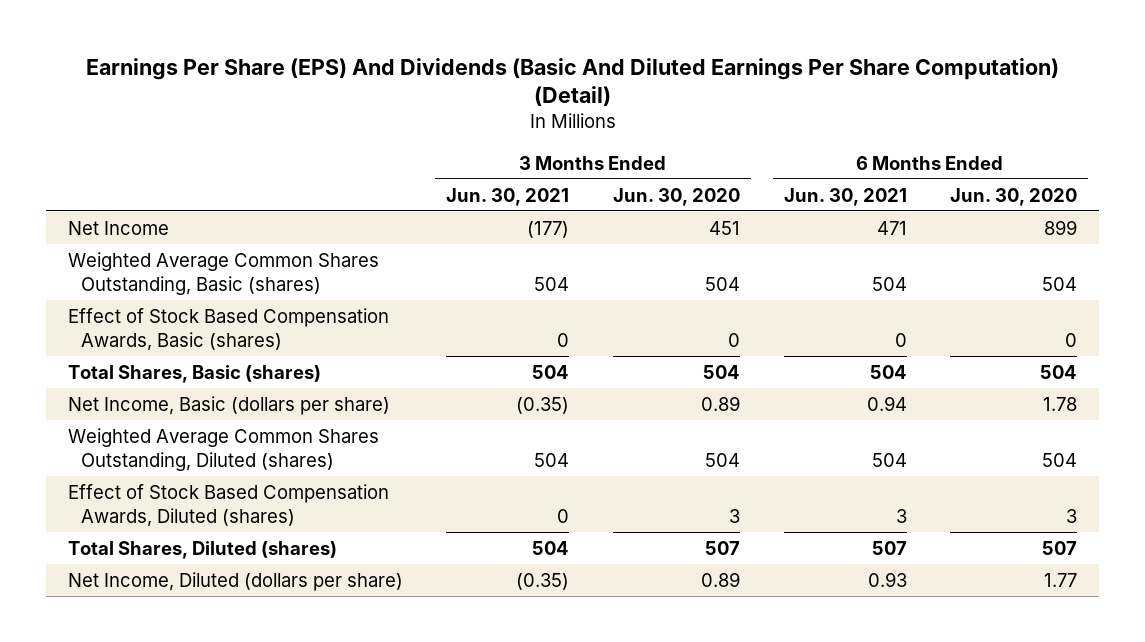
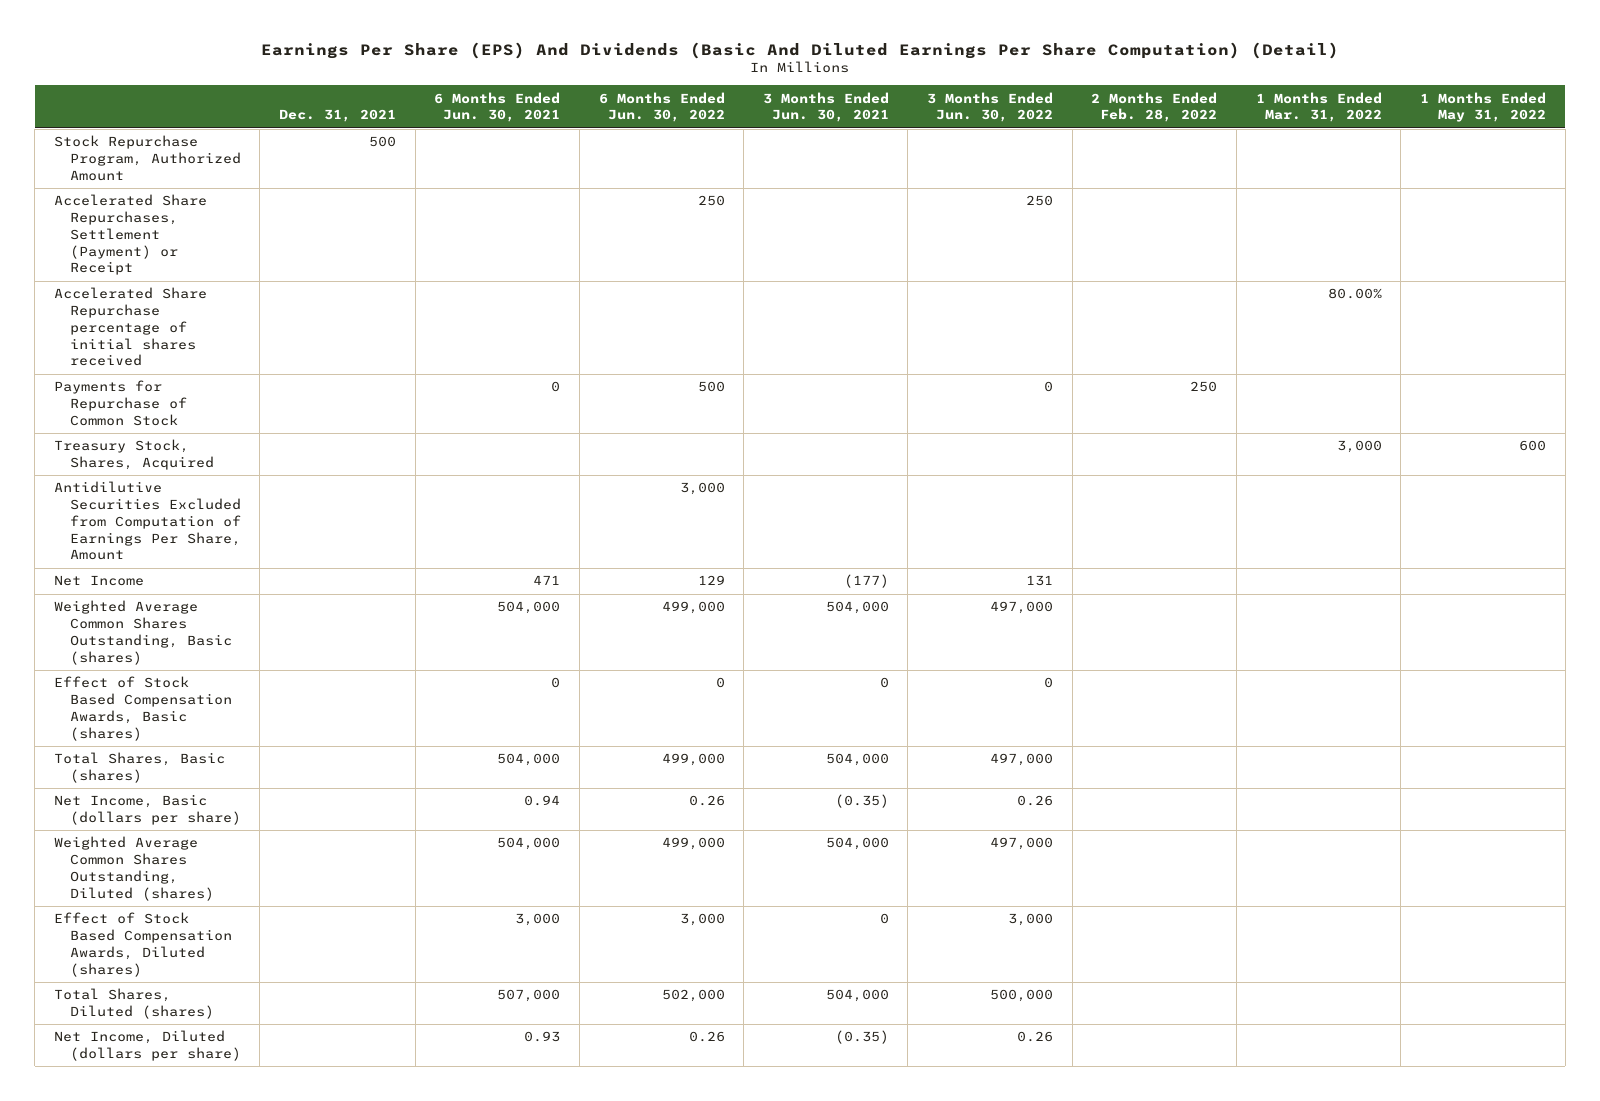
- | 3 Months Ended Jun. 30, 2021 | 3 Months Ended Jun. 30, 2020 | 6 Months Ended Jun. 30, 2021 | 6 Months Ended Jun. 30, 2020
+ | Dec. 31, 2021 | 6 Months Ended Jun. 30, 2021 | 6 Months Ended Jun. 30, 2022 | 3 Months Ended Jun. 30, 2021 | 3 Months Ended Jun. 30, 2022 | 2 Months Ended Feb. 28, 2022 | 1 Months Ended Mar. 31, 2022 | 1 Months Ended May 31, 2022
+ Stock Repurchase Program, Authorized Amount | 500 | | | | | | |
+ Accelerated Share Repurchases, Settlement (Payment) or Receipt | | | 250 | | 250 | | |
+ Accelerated Share Repurchase percentage of initial shares received | | | | | | | 80.00% |
+ Payments for Repurchase of Common Stock | | 0 | 500 | | 0 | 250 | |
+ Treasury Stock, Shares, Acquired | | | | | | | 3,000 | 600
+ Antidilutive Securities Excluded from Computation of Earnings Per Share, Amount | | | 3,000 | | | | |
- Weighted Average Common Shares Outstanding, Basic (shares) | 504 | 504 | 504 | 504
+ Weighted Average Common Shares Outstanding, Basic (shares) | | 504,000 | 499,000 | 504,000 | 497,000 | | |
- Total Shares, Basic (shares) | 504 | 504 | 504 | 504
+ Total Shares, Basic (shares) | | 504,000 | 499,000 | 504,000 | 497,000 | | |
- Weighted Average Common Shares Outstanding, Diluted (shares) | 504 | 504 | 504 | 504
- Effect of Stock Based Compensation Awards, Diluted (shares) | 0 | 3 | 3 | 3
- Total Shares, Diluted (shares) | 504 | 507 | 507 | 507
+ Weighted Average Common Shares Outstanding, Diluted (shares) | | 504,000 | 499,000 | 504,000 | 497,000 | | |
+ Effect of Stock Based Compensation Awards, Diluted (shares) | | 3,000 | 3,000 | 0 | 3,000 | | |
+ Total Shares, Diluted (shares) | | 507,000 | 502,000 | 504,000 | 500,000 | | |

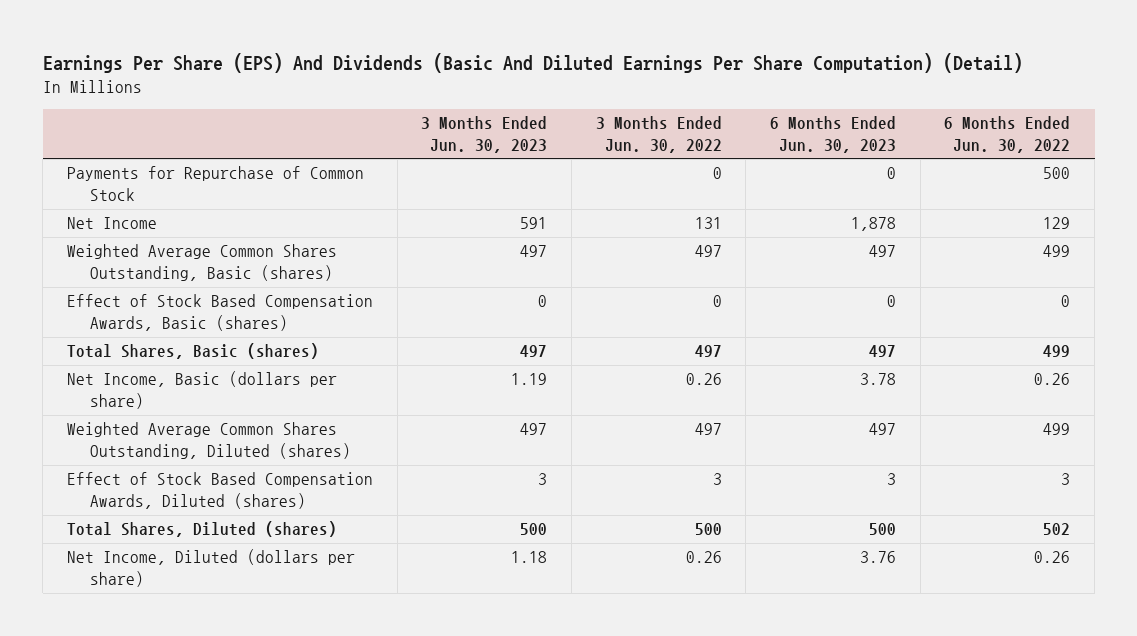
- | Dec. 31, 2021 | 6 Months Ended Jun. 30, 2021 | 6 Months Ended Jun. 30, 2022 | 3 Months Ended Jun. 30, 2021 | 3 Months Ended Jun. 30, 2022 | 2 Months Ended Feb. 28, 2022 | 1 Months Ended Mar. 31, 2022 | 1 Months Ended May 31, 2022
+ | 3 Months Ended Jun. 30, 2023 | 3 Months Ended Jun. 30, 2022 | 6 Months Ended Jun. 30, 2023 | 6 Months Ended Jun. 30, 2022
- Stock Repurchase Program, Authorized Amount | 500 | | | | | | |
- Accelerated Share Repurchases, Settlement (Payment) or Receipt | | | 250 | | 250 | | |
- Accelerated Share Repurchase percentage of initial shares received | | | | | | | 80.00% |
- Treasury Stock, Shares, Acquired | | | | | | | 3,000 | 600
- Antidilutive Securities Excluded from Computation of Earnings Per Share, Amount | | | 3,000 | | | | |
- Weighted Average Common Shares Outstanding, Basic (shares) | | 504,000 | 499,000 | 504,000 | 497,000 | | |
+ Weighted Average Common Shares Outstanding, Basic (shares) | 497 | 497 | 497 | 499
- Total Shares, Basic (shares) | | 504,000 | 499,000 | 504,000 | 497,000 | | |
+ Total Shares, Basic (shares) | 497 | 497 | 497 | 499
- Weighted Average Common Shares Outstanding, Diluted (shares) | | 504,000 | 499,000 | 504,000 | 497,000 | | |
- Effect of Stock Based Compensation Awards, Diluted (shares) | | 3,000 | 3,000 | 0 | 3,000 | | |
- Total Shares, Diluted (shares) | | 507,000 | 502,000 | 504,000 | 500,000 | | |
+ Weighted Average Common Shares Outstanding, Diluted (shares) | 497 | 497 | 497 | 499
+ Effect of Stock Based Compensation Awards, Diluted (shares) | 3 | 3 | 3 | 3
+ Total Shares, Diluted (shares) | 500 | 500 | 500 | 502

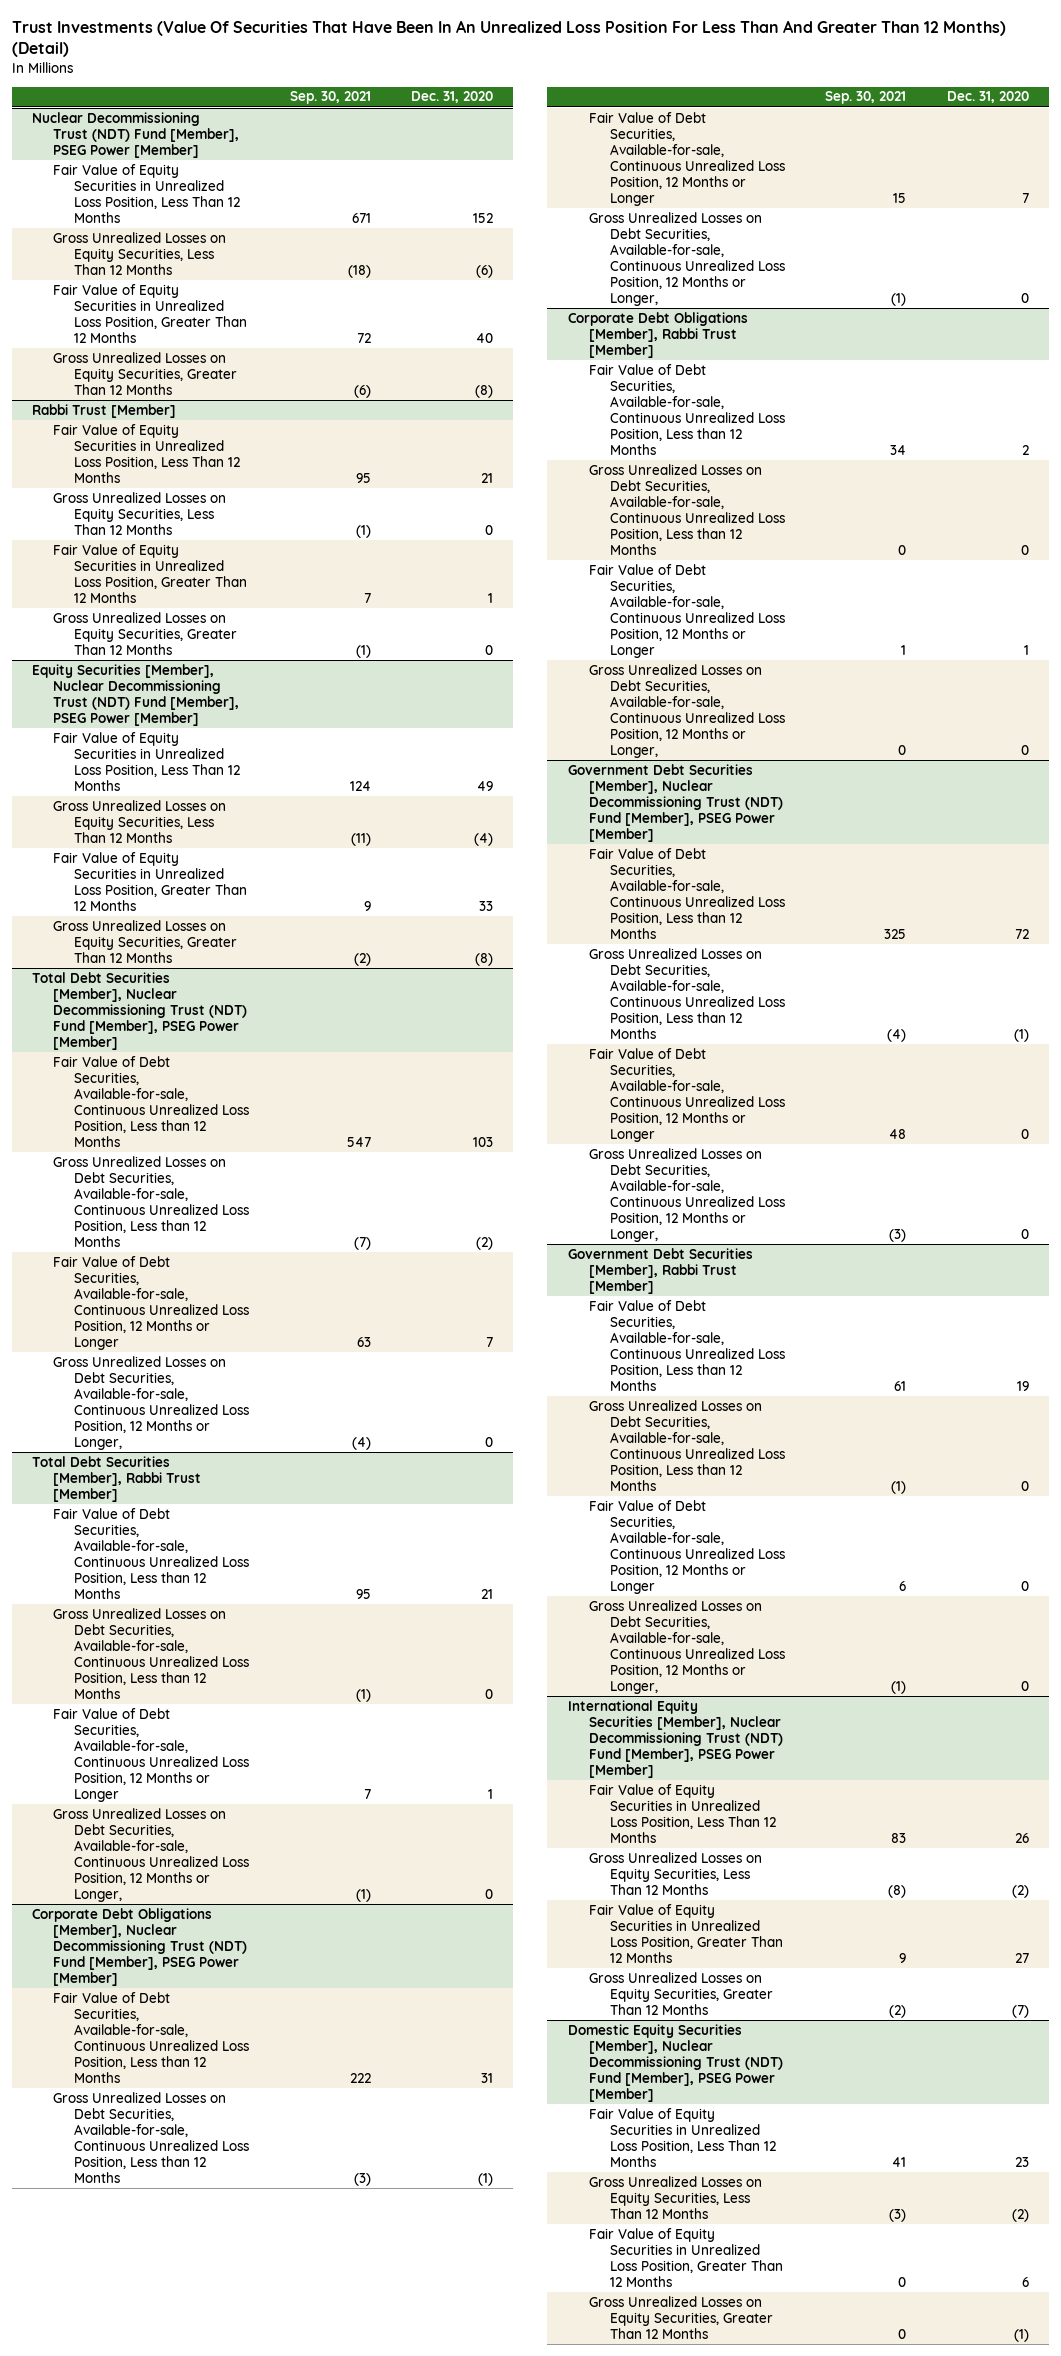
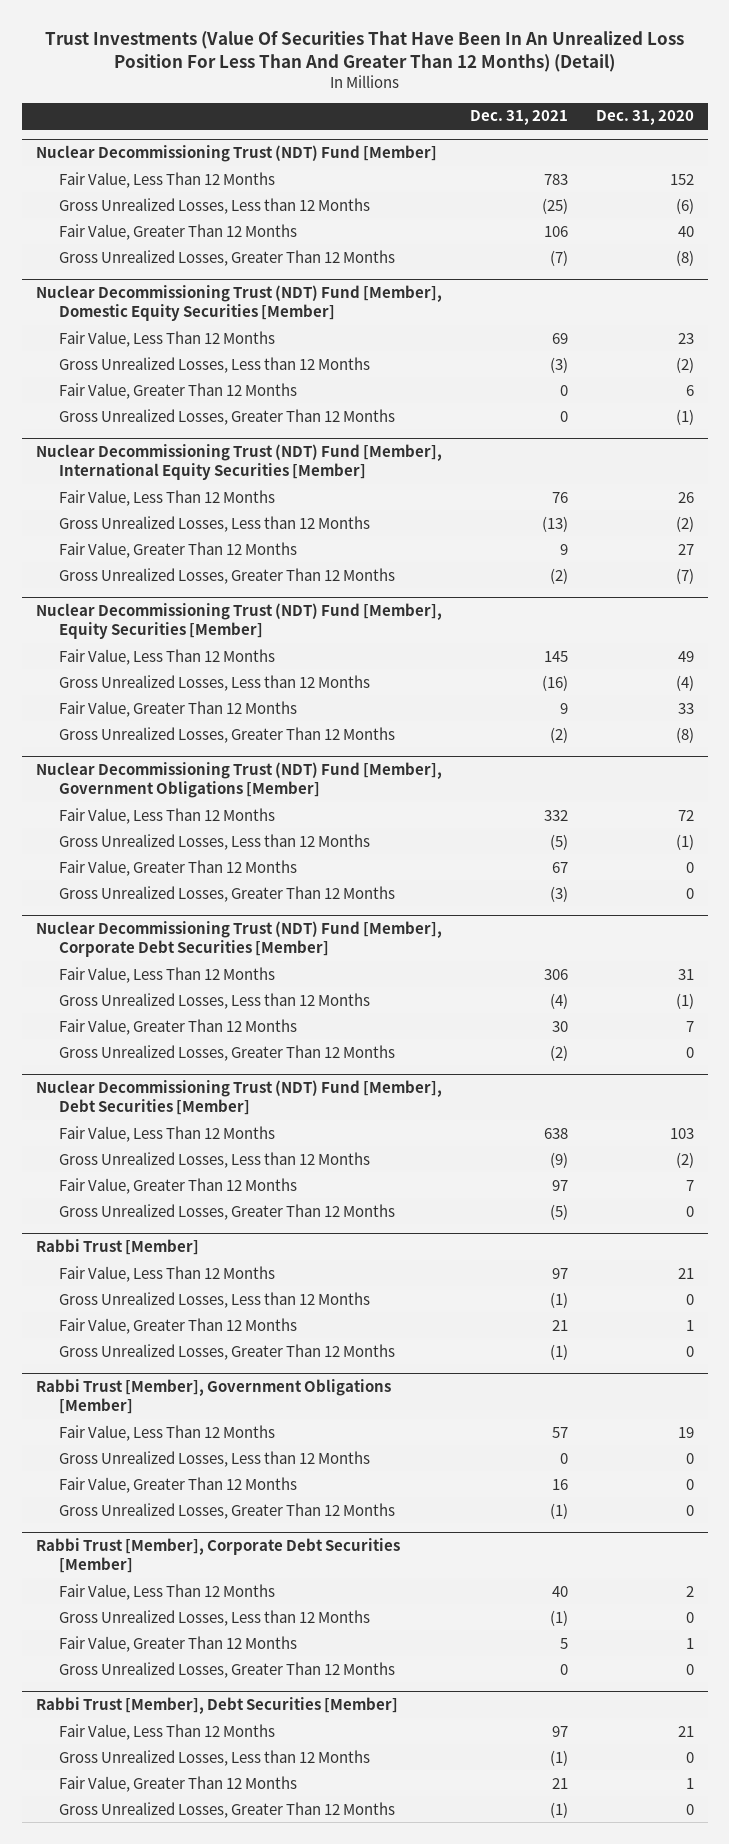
- | Sep. 30, 2021 | Dec. 31, 2020
+ | Dec. 31, 2021 | Dec. 31, 2020
- Nuclear Decommissioning Trust (NDT) Fund [Member], PSEG Power [Member]
- Fair Value of Equity Securities in Unrealized Loss Position, Less Than 12 Months | 671 | 152
- Gross Unrealized Losses on Equity Securities, Less Than 12 Months | (18) | (6)
- Fair Value of Equity Securities in Unrealized Loss Position, Greater Than 12 Months | 72 | 40
- Gross Unrealized Losses on Equity Securities, Greater Than 12 Months | (6) | (8)
+ Nuclear Decommissioning Trust (NDT) Fund [Member]
+ Fair Value, Less Than 12 Months | 783 | 152
+ Gross Unrealized Losses, Less than 12 Months | (25) | (6)
+ Fair Value, Greater Than 12 Months | 106 | 40
+ Gross Unrealized Losses, Greater Than 12 Months | (7) | (8)
+ Nuclear Decommissioning Trust (NDT) Fund [Member], Domestic Equity Securities [Member]
+ Fair Value, Less Than 12 Months | 69 | 23
+ Gross Unrealized Losses, Less than 12 Months | (3) | (2)
+ Fair Value, Greater Than 12 Months | 0 | 6
+ Gross Unrealized Losses, Greater Than 12 Months | 0 | (1)
+ Nuclear Decommissioning Trust (NDT) Fund [Member], International Equity Securities [Member]
+ Fair Value, Less Than 12 Months | 76 | 26
+ Gross Unrealized Losses, Less than 12 Months | (13) | (2)
+ Fair Value, Greater Than 12 Months | 9 | 27
+ Gross Unrealized Losses, Greater Than 12 Months | (2) | (7)
+ Nuclear Decommissioning Trust (NDT) Fund [Member], Equity Securities [Member]
+ Fair Value, Less Than 12 Months | 145 | 49
+ Gross Unrealized Losses, Less than 12 Months | (16) | (4)
+ Fair Value, Greater Than 12 Months | 9 | 33
+ Gross Unrealized Losses, Greater Than 12 Months | (2) | (8)
+ Nuclear Decommissioning Trust (NDT) Fund [Member], Government Obligations [Member]
+ Fair Value, Less Than 12 Months | 332 | 72
+ Gross Unrealized Losses, Less than 12 Months | (5) | (1)
+ Fair Value, Greater Than 12 Months | 67 | 0
+ Gross Unrealized Losses, Greater Than 12 Months | (3) | 0
+ Nuclear Decommissioning Trust (NDT) Fund [Member], Corporate Debt Securities [Member]
+ Fair Value, Less Than 12 Months | 306 | 31
+ Gross Unrealized Losses, Less than 12 Months | (4) | (1)
+ Fair Value, Greater Than 12 Months | 30 | 7
+ Gross Unrealized Losses, Greater Than 12 Months | (2) | 0
+ Nuclear Decommissioning Trust (NDT) Fund [Member], Debt Securities [Member]
+ Fair Value, Less Than 12 Months | 638 | 103
+ Gross Unrealized Losses, Less than 12 Months | (9) | (2)
+ Fair Value, Greater Than 12 Months | 97 | 7
+ Gross Unrealized Losses, Greater Than 12 Months | (5) | 0
@ Rabbi Trust [Member]
- Fair Value of Equity Securities in Unrealized Loss Position, Less Than 12 Months | 95 | 21
- Gross Unrealized Losses on Equity Securities, Less Than 12 Months | (1) | 0
- Fair Value of Equity Securities in Unrealized Loss Position, Greater Than 12 Months | 7 | 1
- Gross Unrealized Losses on Equity Securities, Greater Than 12 Months | (1) | 0
- Equity Securities [Member], Nuclear Decommissioning Trust (NDT) Fund [Member], PSEG Power [Member]
- Fair Value of Equity Securities in Unrealized Loss Position, Less Than 12 Months | 124 | 49
- Gross Unrealized Losses on Equity Securities, Less Than 12 Months | (11) | (4)
- Fair Value of Equity Securities in Unrealized Loss Position, Greater Than 12 Months | 9 | 33
- Gross Unrealized Losses on Equity Securities, Greater Than 12 Months | (2) | (8)
- Total Debt Securities [Member], Nuclear Decommissioning Trust (NDT) Fund [Member], PSEG Power [Member]
- Fair Value of Debt Securities, Available-for-sale, Continuous Unrealized Loss Position, Less than 12 Months | 547 | 103
- Gross Unrealized Losses on Debt Securities, Available-for-sale, Continuous Unrealized Loss Position, Less than 12 Months | (7) | (2)
- Fair Value of Debt Securities, Available-for-sale, Continuous Unrealized Loss Position, 12 Months or Longer | 63 | 7
- Gross Unrealized Losses on Debt Securities, Available-for-sale, Continuous Unrealized Loss Position, 12 Months or Longer, | (4) | 0
- Total Debt Securities [Member], Rabbi Trust [Member]
- Fair Value of Debt Securities, Available-for-sale, Continuous Unrealized Loss Position, Less than 12 Months | 95 | 21
- Gross Unrealized Losses on Debt Securities, Available-for-sale, Continuous Unrealized Loss Position, Less than 12 Months | (1) | 0
- Fair Value of Debt Securities, Available-for-sale, Continuous Unrealized Loss Position, 12 Months or Longer | 7 | 1
- Gross Unrealized Losses on Debt Securities, Available-for-sale, Continuous Unrealized Loss Position, 12 Months or Longer, | (1) | 0
- Corporate Debt Obligations [Member], Nuclear Decommissioning Trust (NDT) Fund [Member], PSEG Power [Member]
- Fair Value of Debt Securities, Available-for-sale, Continuous Unrealized Loss Position, Less than 12 Months | 222 | 31
- Gross Unrealized Losses on Debt Securities, Available-for-sale, Continuous Unrealized Loss Position, Less than 12 Months | (3) | (1)
- Fair Value of Debt Securities, Available-for-sale, Continuous Unrealized Loss Position, 12 Months or Longer | 15 | 7
- Gross Unrealized Losses on Debt Securities, Available-for-sale, Continuous Unrealized Loss Position, 12 Months or Longer, | (1) | 0
- Corporate Debt Obligations [Member], Rabbi Trust [Member]
- Fair Value of Debt Securities, Available-for-sale, Continuous Unrealized Loss Position, Less than 12 Months | 34 | 2
- Gross Unrealized Losses on Debt Securities, Available-for-sale, Continuous Unrealized Loss Position, Less than 12 Months | 0 | 0
- Fair Value of Debt Securities, Available-for-sale, Continuous Unrealized Loss Position, 12 Months or Longer | 1 | 1
- Gross Unrealized Losses on Debt Securities, Available-for-sale, Continuous Unrealized Loss Position, 12 Months or Longer, | 0 | 0
- Government Debt Securities [Member], Nuclear Decommissioning Trust (NDT) Fund [Member], PSEG Power [Member]
- Fair Value of Debt Securities, Available-for-sale, Continuous Unrealized Loss Position, Less than 12 Months | 325 | 72
- Gross Unrealized Losses on Debt Securities, Available-for-sale, Continuous Unrealized Loss Position, Less than 12 Months | (4) | (1)
- Fair Value of Debt Securities, Available-for-sale, Continuous Unrealized Loss Position, 12 Months or Longer | 48 | 0
- Gross Unrealized Losses on Debt Securities, Available-for-sale, Continuous Unrealized Loss Position, 12 Months or Longer, | (3) | 0
- Government Debt Securities [Member], Rabbi Trust [Member]
- Fair Value of Debt Securities, Available-for-sale, Continuous Unrealized Loss Position, Less than 12 Months | 61 | 19
- Gross Unrealized Losses on Debt Securities, Available-for-sale, Continuous Unrealized Loss Position, Less than 12 Months | (1) | 0
- Fair Value of Debt Securities, Available-for-sale, Continuous Unrealized Loss Position, 12 Months or Longer | 6 | 0
- Gross Unrealized Losses on Debt Securities, Available-for-sale, Continuous Unrealized Loss Position, 12 Months or Longer, | (1) | 0
- International Equity Securities [Member], Nuclear Decommissioning Trust (NDT) Fund [Member], PSEG Power [Member]
- Fair Value of Equity Securities in Unrealized Loss Position, Less Than 12 Months | 83 | 26
- Gross Unrealized Losses on Equity Securities, Less Than 12 Months | (8) | (2)
- Fair Value of Equity Securities in Unrealized Loss Position, Greater Than 12 Months | 9 | 27
- Gross Unrealized Losses on Equity Securities, Greater Than 12 Months | (2) | (7)
- Domestic Equity Securities [Member], Nuclear Decommissioning Trust (NDT) Fund [Member], PSEG Power [Member]
- Fair Value of Equity Securities in Unrealized Loss Position, Less Than 12 Months | 41 | 23
- Gross Unrealized Losses on Equity Securities, Less Than 12 Months | (3) | (2)
- Fair Value of Equity Securities in Unrealized Loss Position, Greater Than 12 Months | 0 | 6
- Gross Unrealized Losses on Equity Securities, Greater Than 12 Months | 0 | (1)
@ Rabbi Trust [Member]
+ Fair Value, Less Than 12 Months | 97 | 21
+ Gross Unrealized Losses, Less than 12 Months | (1) | 0
+ Fair Value, Greater Than 12 Months | 21 | 1
+ Gross Unrealized Losses, Greater Than 12 Months | (1) | 0
+ Rabbi Trust [Member], Government Obligations [Member]
+ Fair Value, Less Than 12 Months | 57 | 19
+ Gross Unrealized Losses, Less than 12 Months | 0 | 0
+ Fair Value, Greater Than 12 Months | 16 | 0
+ Gross Unrealized Losses, Greater Than 12 Months | (1) | 0
+ Rabbi Trust [Member], Corporate Debt Securities [Member]
+ Fair Value, Less Than 12 Months | 40 | 2
+ Gross Unrealized Losses, Less than 12 Months | (1) | 0
+ Fair Value, Greater Than 12 Months | 5 | 1
+ Gross Unrealized Losses, Greater Than 12 Months | 0 | 0
+ Rabbi Trust [Member], Debt Securities [Member]
+ Fair Value, Less Than 12 Months | 97 | 21
+ Gross Unrealized Losses, Less than 12 Months | (1) | 0
+ Fair Value, Greater Than 12 Months | 21 | 1
+ Gross Unrealized Losses, Greater Than 12 Months | (1) | 0

